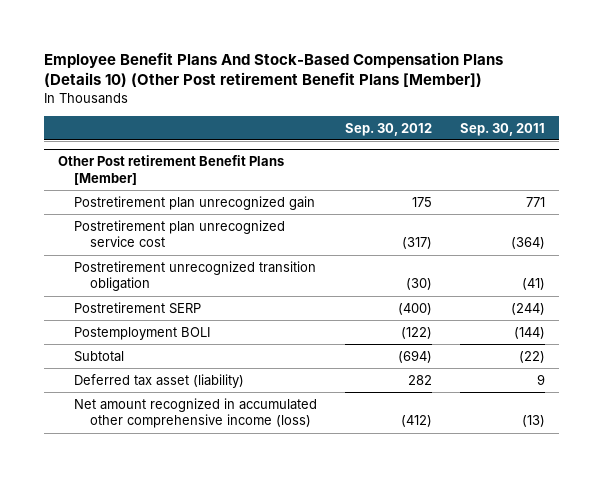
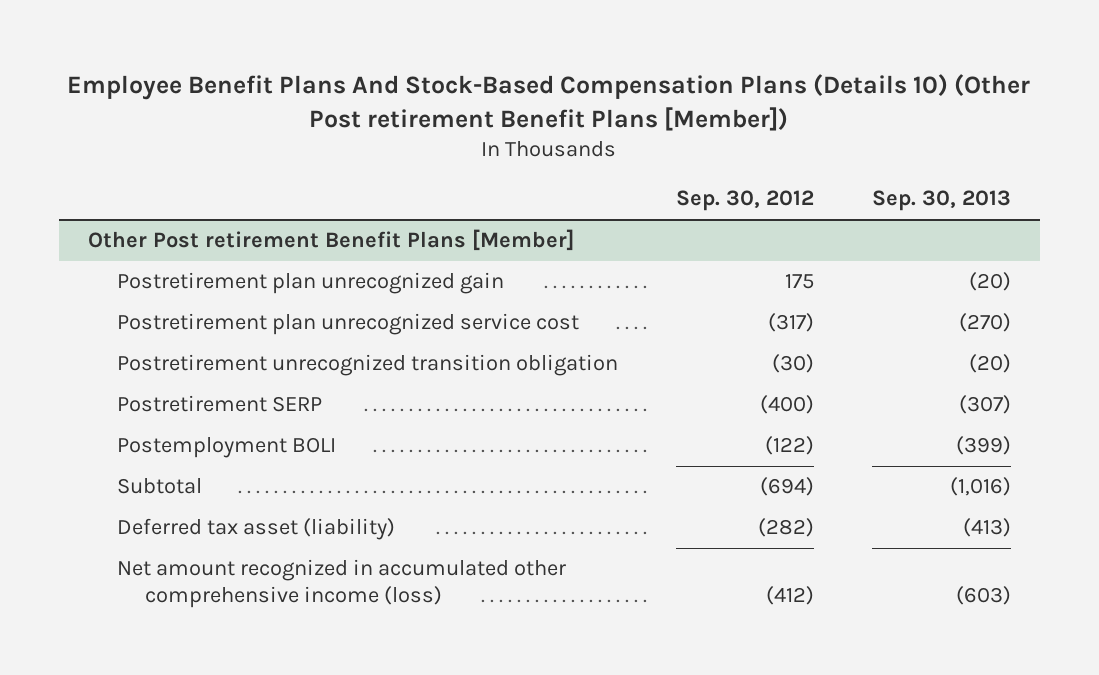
- | Sep. 30, 2012 | Sep. 30, 2011
+ | Sep. 30, 2012 | Sep. 30, 2013
@ Other Post retirement Benefit Plans [Member]
- Deferred tax asset (liability) | 282 | 9
+ Deferred tax asset (liability) | (282) | (413)

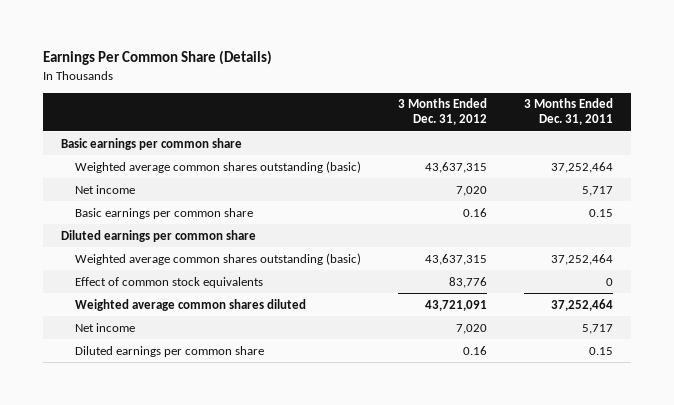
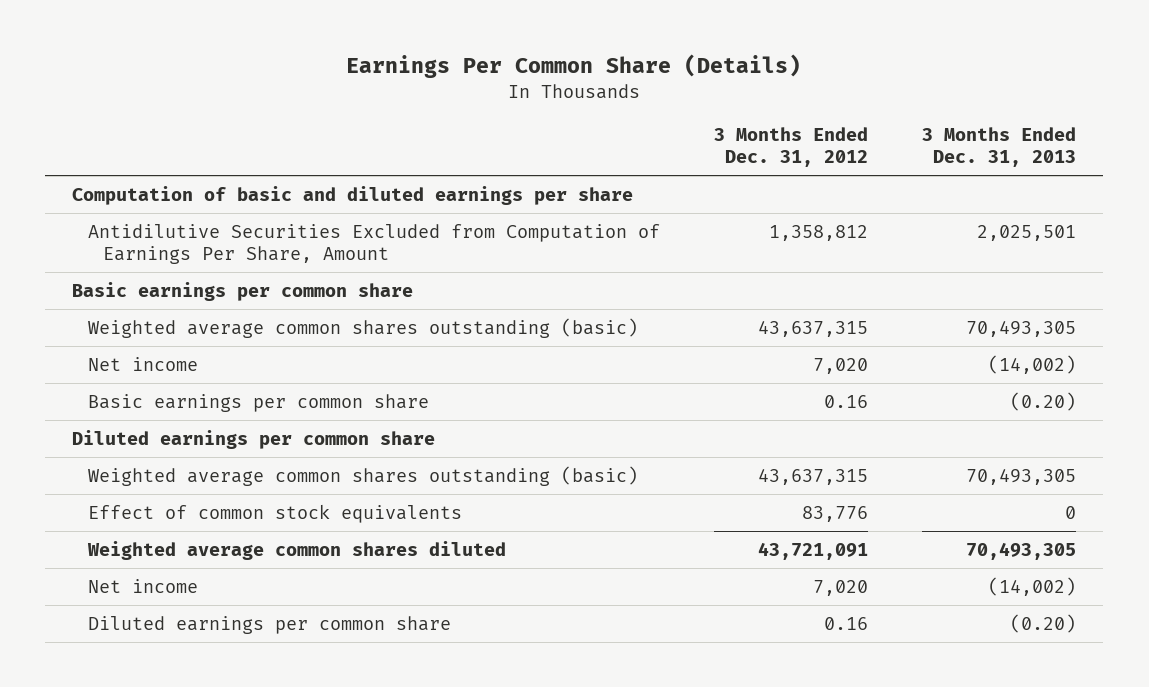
- | 3 Months Ended Dec. 31, 2012 | 3 Months Ended Dec. 31, 2011
+ | 3 Months Ended Dec. 31, 2012 | 3 Months Ended Dec. 31, 2013
+ Computation of basic and diluted earnings per share
+ Antidilutive Securities Excluded from Computation of Earnings Per Share, Amount | 1,358,812 | 2,025,501

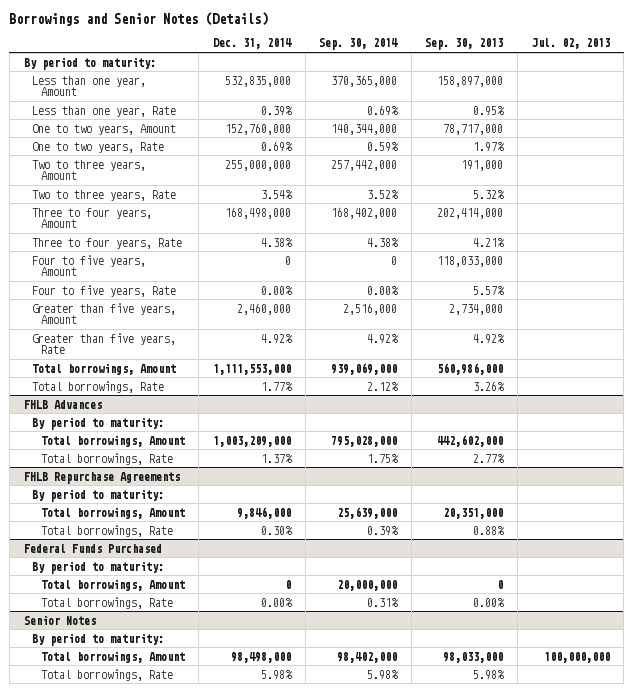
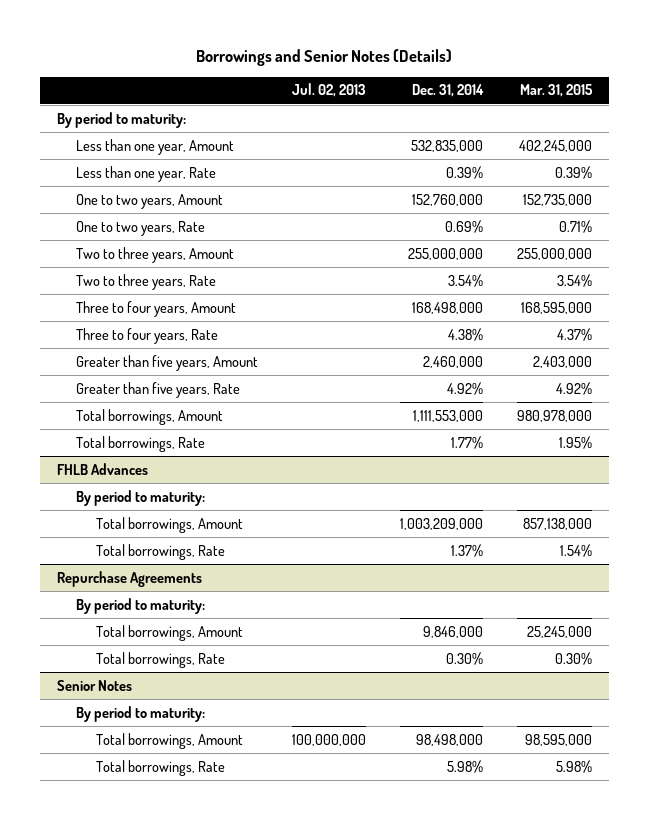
- | Dec. 31, 2014 | Sep. 30, 2014 | Sep. 30, 2013 | Jul. 02, 2013
+ | Jul. 02, 2013 | Dec. 31, 2014 | Mar. 31, 2015
- Four to five years, Amount | 0 | 0 | 118,033,000 |
- Four to five years, Rate | 0.00% | 0.00% | 5.57% |
- FHLB Repurchase Agreements
+ Repurchase Agreements
- Federal Funds Purchased
- By period to maturity:
- Total borrowings, Amount | 0 | 20,000,000 | 0 |
- Total borrowings, Rate | 0.00% | 0.31% | 0.00% |

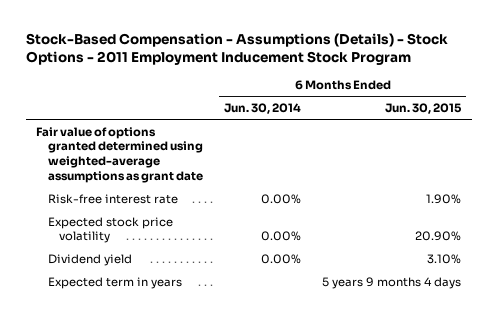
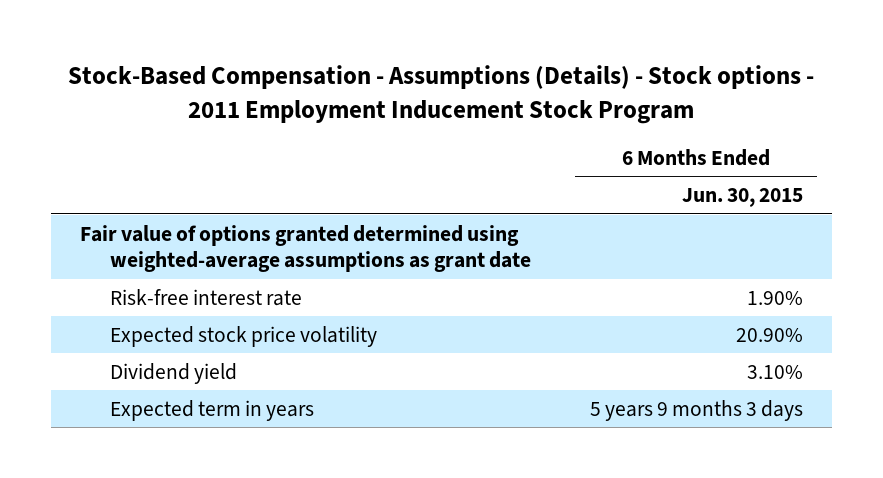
- Stock-Based Compensation - Assumptions (Details) - Stock Options - 2011 Employment Inducement Stock Program
+ Stock-Based Compensation - Assumptions (Details) - Stock options - 2011 Employment Inducement Stock Program
- | 6 Months Ended Jun. 30, 2014 | 6 Months Ended Jun. 30, 2015
+ | 6 Months Ended Jun. 30, 2015
- Expected term in years | | 5 years 9 months 4 days
+ Expected term in years | 5 years 9 months 3 days

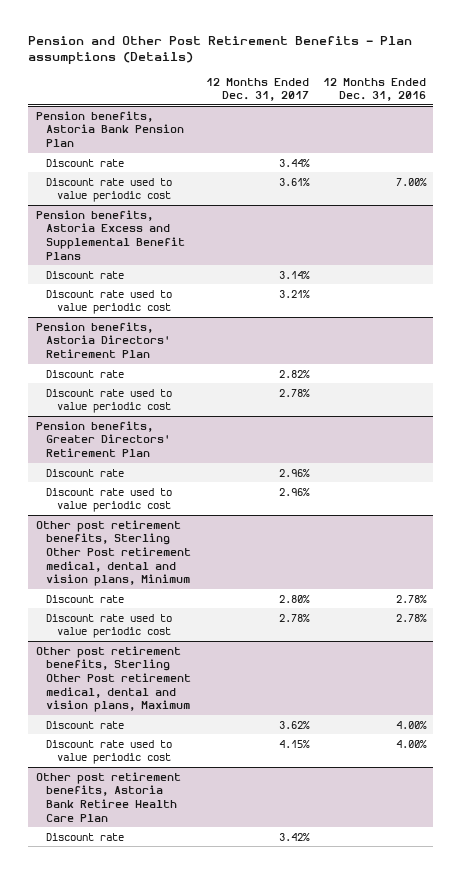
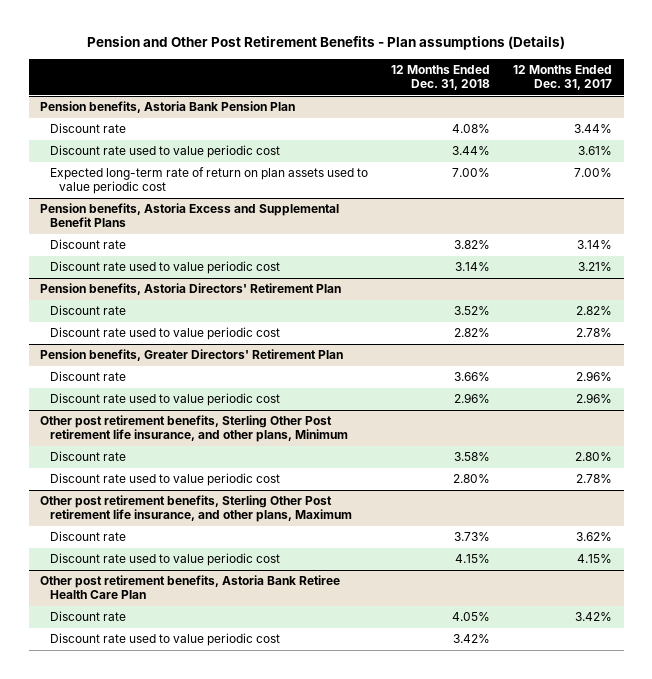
- | 12 Months Ended Dec. 31, 2017 | 12 Months Ended Dec. 31, 2016
+ | 12 Months Ended Dec. 31, 2018 | 12 Months Ended Dec. 31, 2017
@ Pension benefits, Astoria Bank Pension Plan
+ Expected long-term rate of return on plan assets used to value periodic cost | 7.00% | 7.00%
- Other post retirement benefits, Sterling Other Post retirement medical, dental and vision plans, Minimum
+ Other post retirement benefits, Sterling Other Post retirement life insurance, and other plans, Minimum
- Other post retirement benefits, Sterling Other Post retirement medical, dental and vision plans, Maximum
+ Other post retirement benefits, Sterling Other Post retirement life insurance, and other plans, Maximum
@ Other post retirement benefits, Astoria Bank Retiree Health Care Plan
+ Discount rate used to value periodic cost | 3.42% |

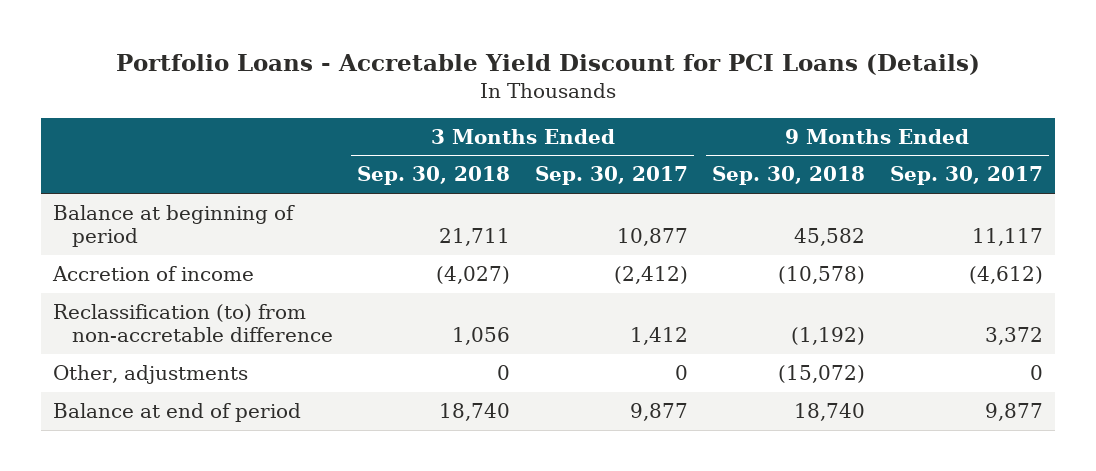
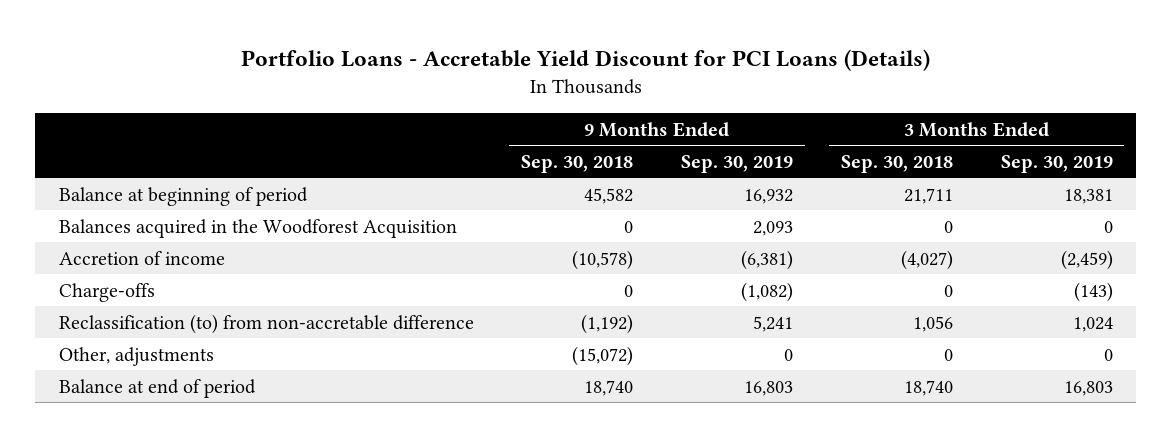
- | 3 Months Ended Sep. 30, 2018 | 3 Months Ended Sep. 30, 2017 | 9 Months Ended Sep. 30, 2018 | 9 Months Ended Sep. 30, 2017
+ | 9 Months Ended Sep. 30, 2018 | 9 Months Ended Sep. 30, 2019 | 3 Months Ended Sep. 30, 2018 | 3 Months Ended Sep. 30, 2019
+ Balances acquired in the Woodforest Acquisition | 0 | 2,093 | 0 | 0
+ Charge-offs | 0 | (1,082) | 0 | (143)

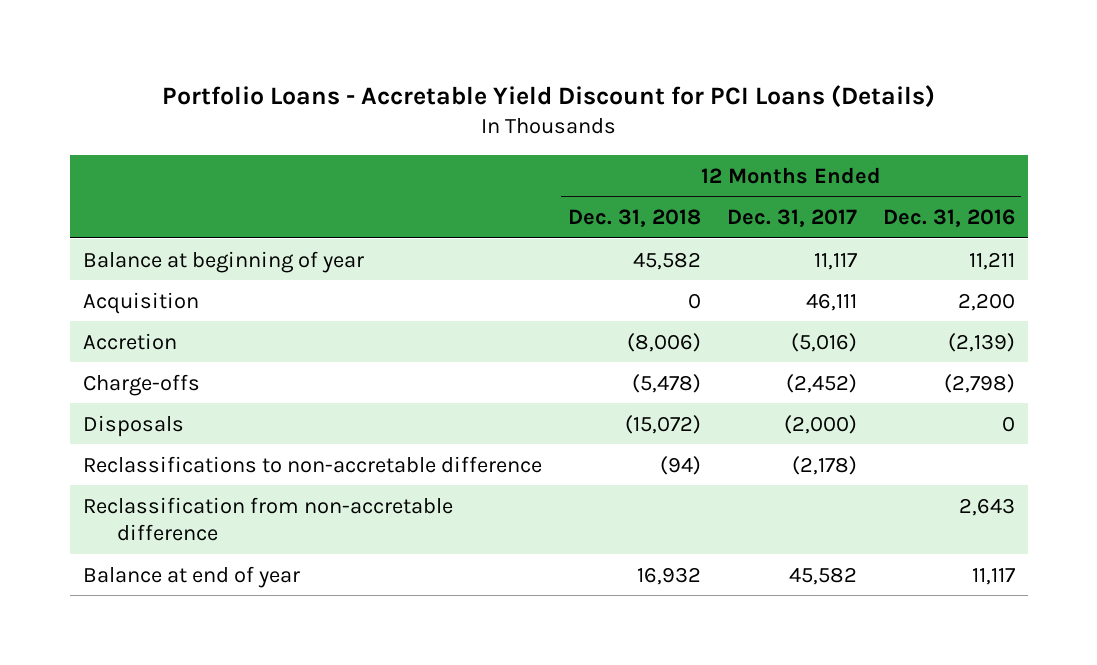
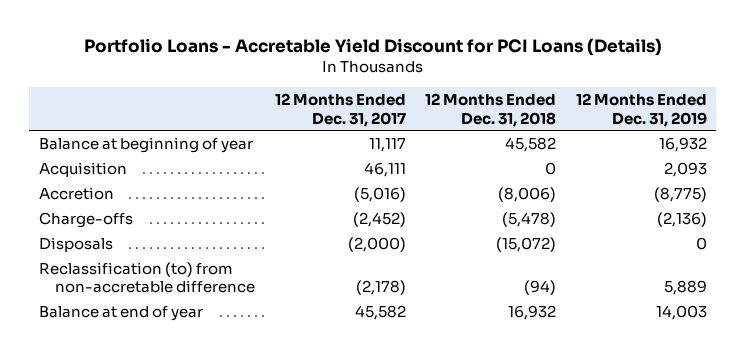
- | 12 Months Ended Dec. 31, 2018 | 12 Months Ended Dec. 31, 2017 | 12 Months Ended Dec. 31, 2016
+ | 12 Months Ended Dec. 31, 2017 | 12 Months Ended Dec. 31, 2018 | 12 Months Ended Dec. 31, 2019
- Reclassifications to non-accretable difference | (94) | (2,178) |
- Reclassification from non-accretable difference | | | 2,643
+ Reclassification (to) from non-accretable difference | (2,178) | (94) | 5,889

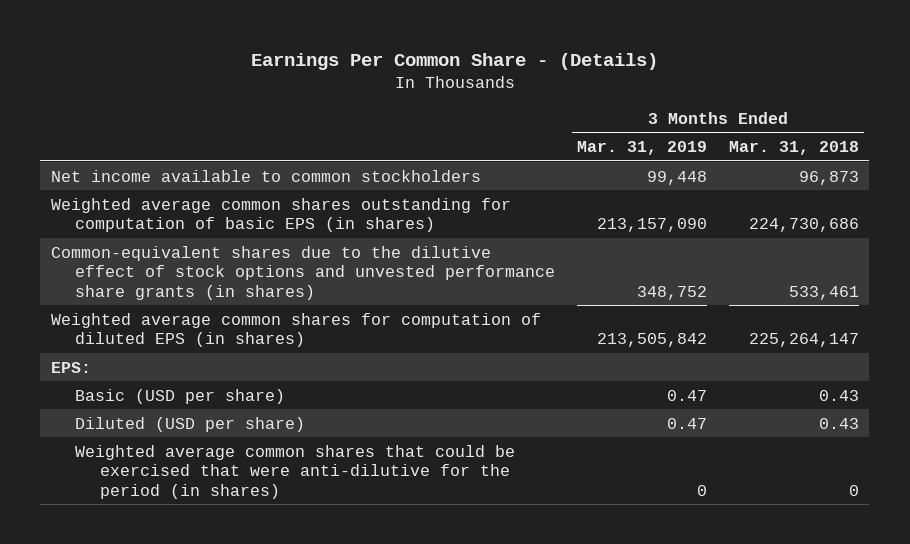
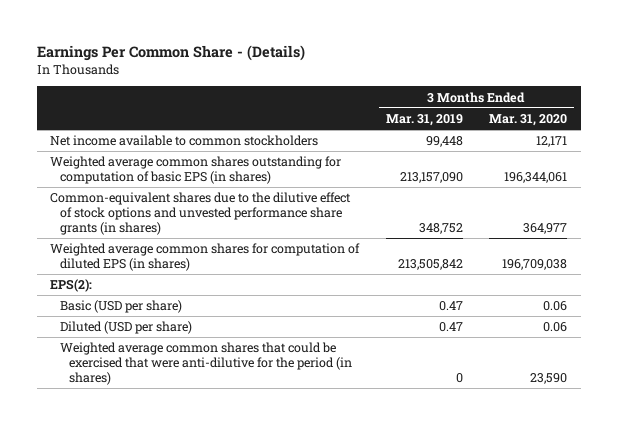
- | 3 Months Ended Mar. 31, 2019 | 3 Months Ended Mar. 31, 2018
+ | 3 Months Ended Mar. 31, 2019 | 3 Months Ended Mar. 31, 2020
- EPS:
+ EPS(2):

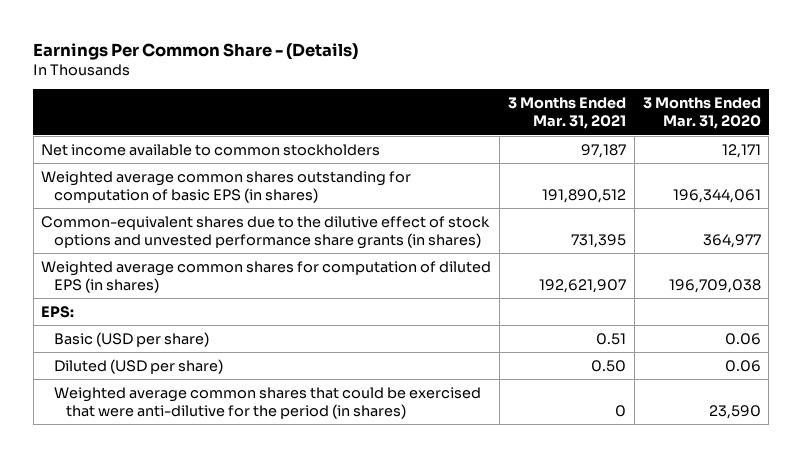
- | 3 Months Ended Mar. 31, 2019 | 3 Months Ended Mar. 31, 2020
+ | 3 Months Ended Mar. 31, 2021 | 3 Months Ended Mar. 31, 2020
- EPS(2):
+ EPS:

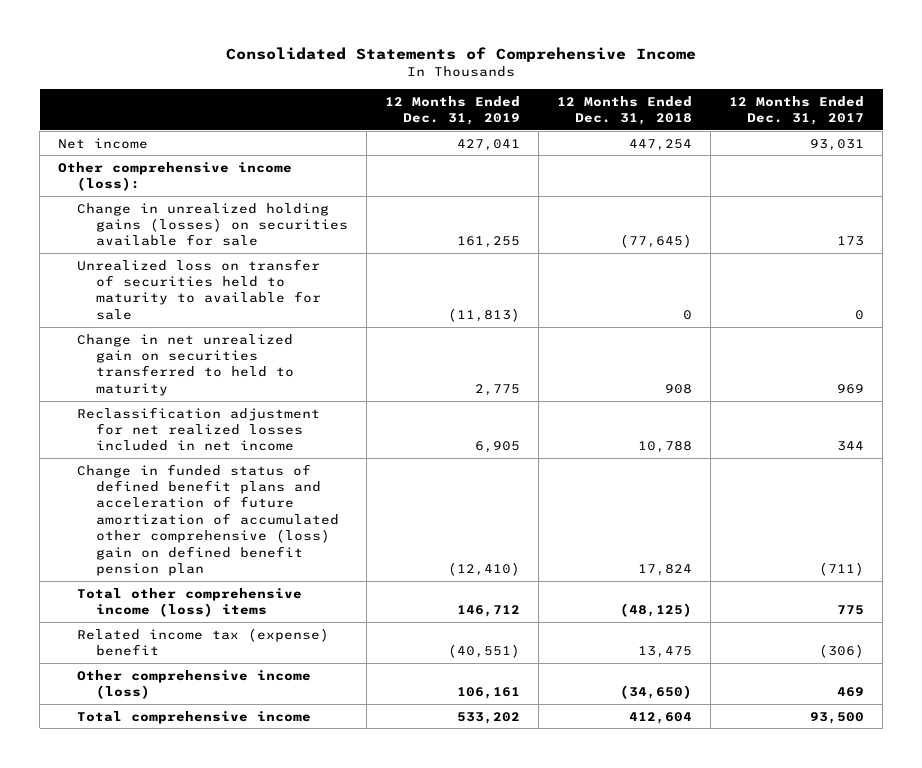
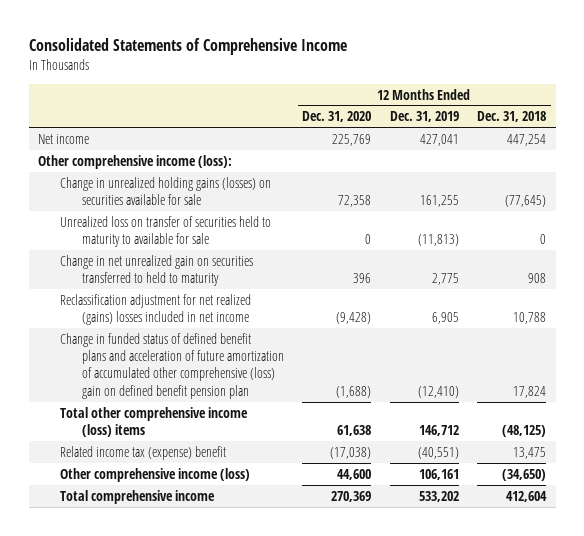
- | 12 Months Ended Dec. 31, 2019 | 12 Months Ended Dec. 31, 2018 | 12 Months Ended Dec. 31, 2017
+ | 12 Months Ended Dec. 31, 2020 | 12 Months Ended Dec. 31, 2019 | 12 Months Ended Dec. 31, 2018
- Reclassification adjustment for net realized losses included in net income | 6,905 | 10,788 | 344
+ Reclassification adjustment for net realized (gains) losses included in net income | (9,428) | 6,905 | 10,788

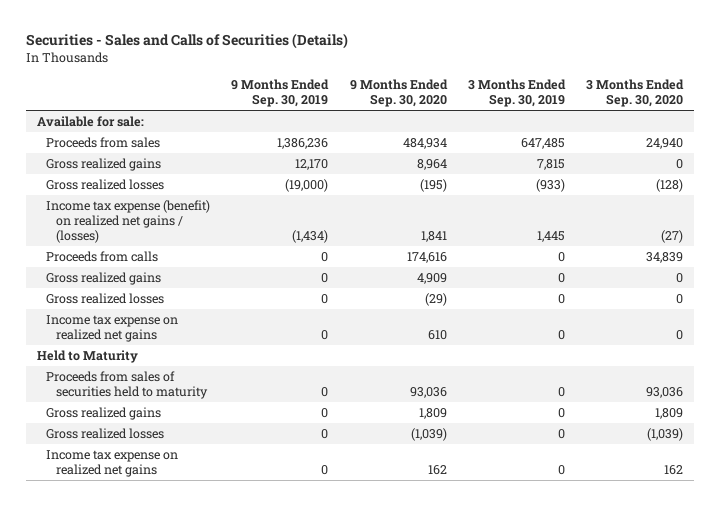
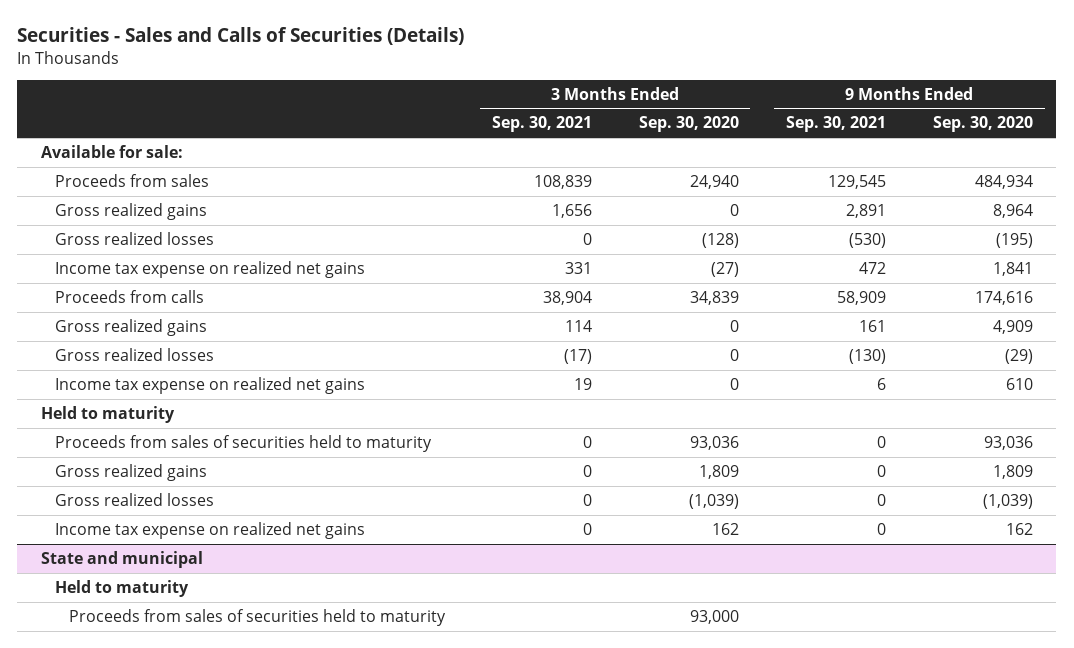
- | 9 Months Ended Sep. 30, 2019 | 9 Months Ended Sep. 30, 2020 | 3 Months Ended Sep. 30, 2019 | 3 Months Ended Sep. 30, 2020
+ | 3 Months Ended Sep. 30, 2021 | 3 Months Ended Sep. 30, 2020 | 9 Months Ended Sep. 30, 2021 | 9 Months Ended Sep. 30, 2020
- Income tax expense (benefit) on realized net gains / (losses) | (1,434) | 1,841 | 1,445 | (27)
+ Income tax expense on realized net gains | 331 | (27) | 472 | 1,841
- Held to Maturity
+ Held to maturity
+ State and municipal
+ Held to maturity
+ Proceeds from sales of securities held to maturity | | 93,000 | |

